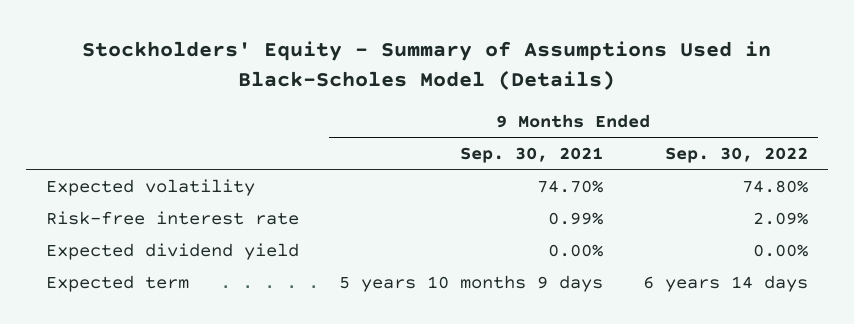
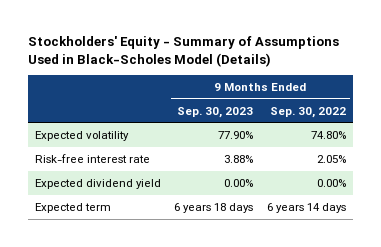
- | 9 Months Ended Sep. 30, 2021 | 9 Months Ended Sep. 30, 2022
+ | 9 Months Ended Sep. 30, 2023 | 9 Months Ended Sep. 30, 2022
- Risk-free interest rate | 0.99% | 2.09%
+ Risk-free interest rate | 3.88% | 2.05%

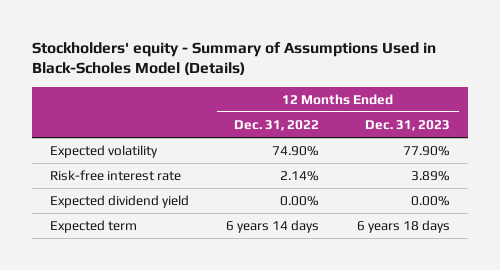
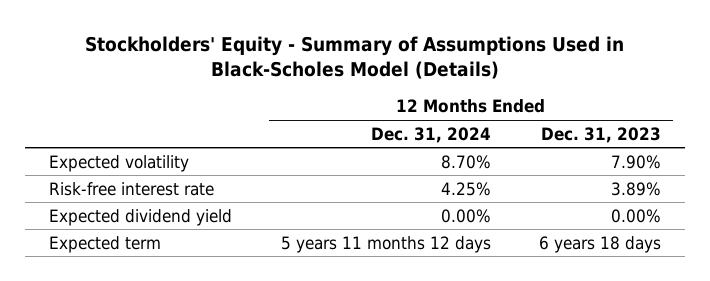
- Stockholders' equity - Summary of Assumptions Used in Black-Scholes Model (Details)
+ Stockholders' Equity - Summary of Assumptions Used in Black-Scholes Model (Details)
- | 12 Months Ended Dec. 31, 2022 | 12 Months Ended Dec. 31, 2023
+ | 12 Months Ended Dec. 31, 2024 | 12 Months Ended Dec. 31, 2023
- Expected volatility | 74.90% | 77.90%
+ Expected volatility | 8.70% | 7.90%

